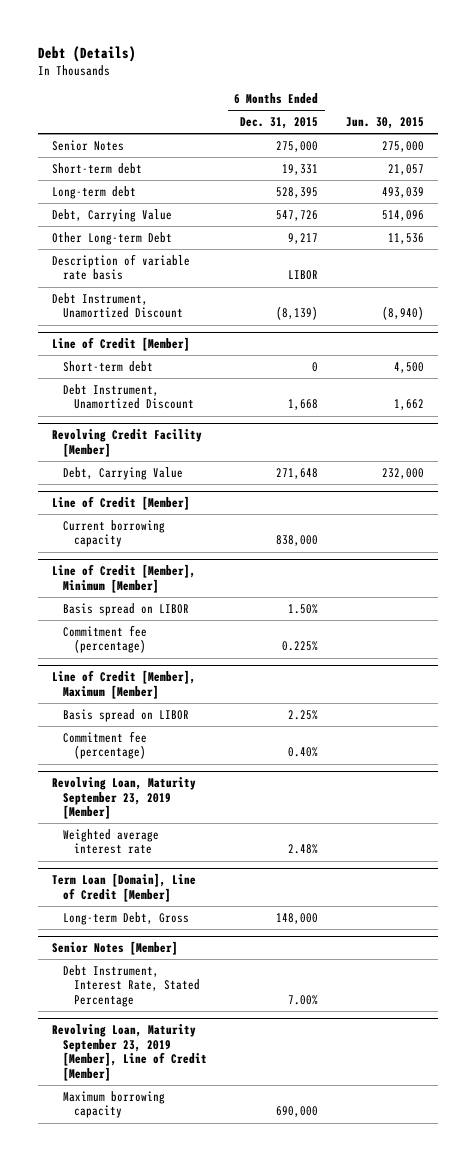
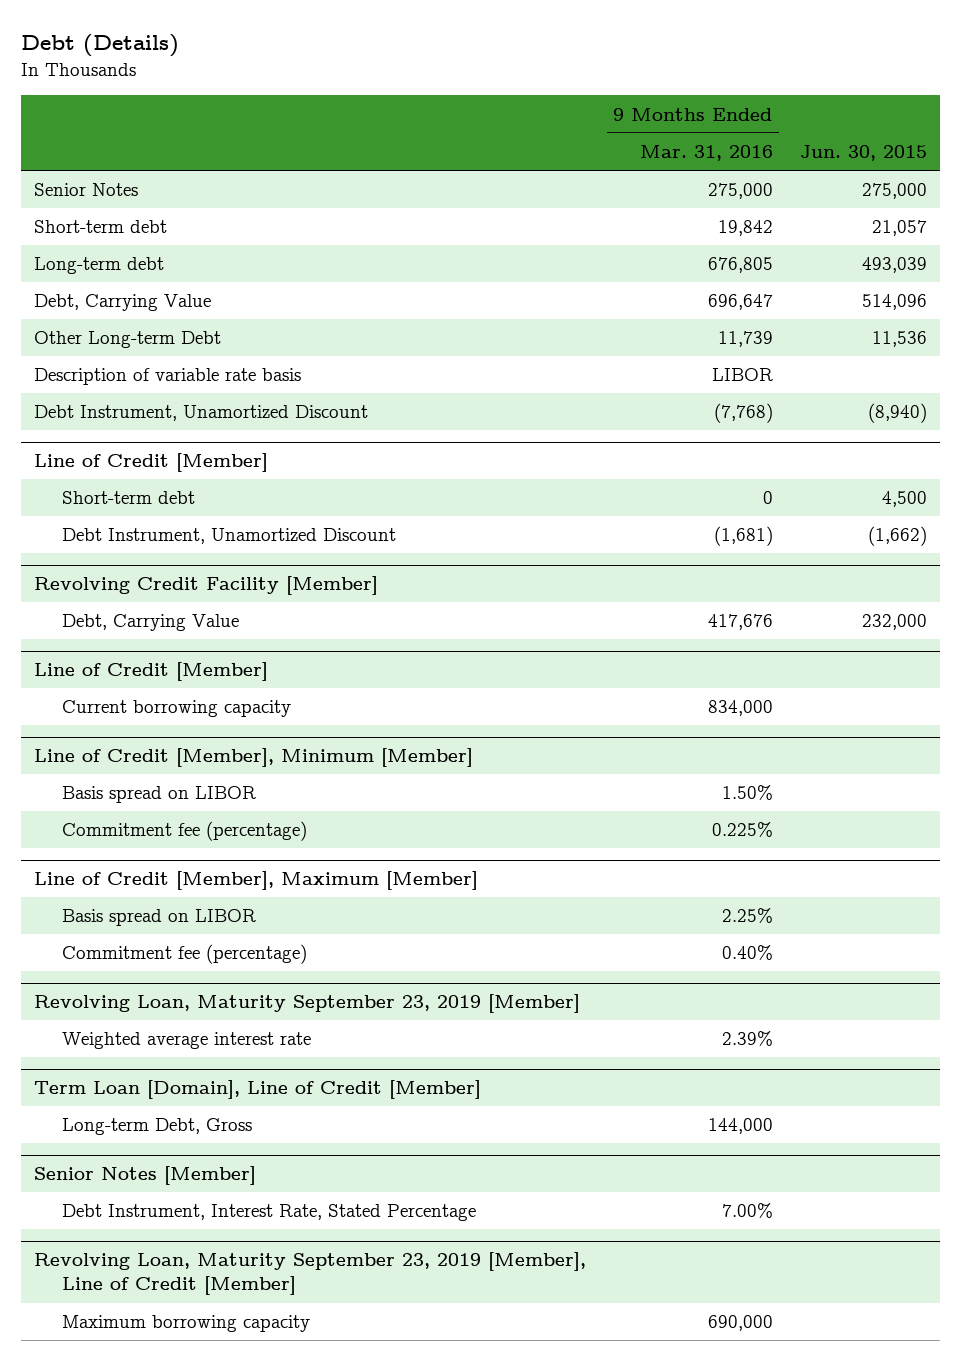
- | 6 Months Ended Dec. 31, 2015 | Jun. 30, 2015
+ | 9 Months Ended Mar. 31, 2016 | Jun. 30, 2015
@ Line of Credit [Member]
- Debt Instrument, Unamortized Discount | 1,668 | 1,662
+ Debt Instrument, Unamortized Discount | (1,681) | (1,662)

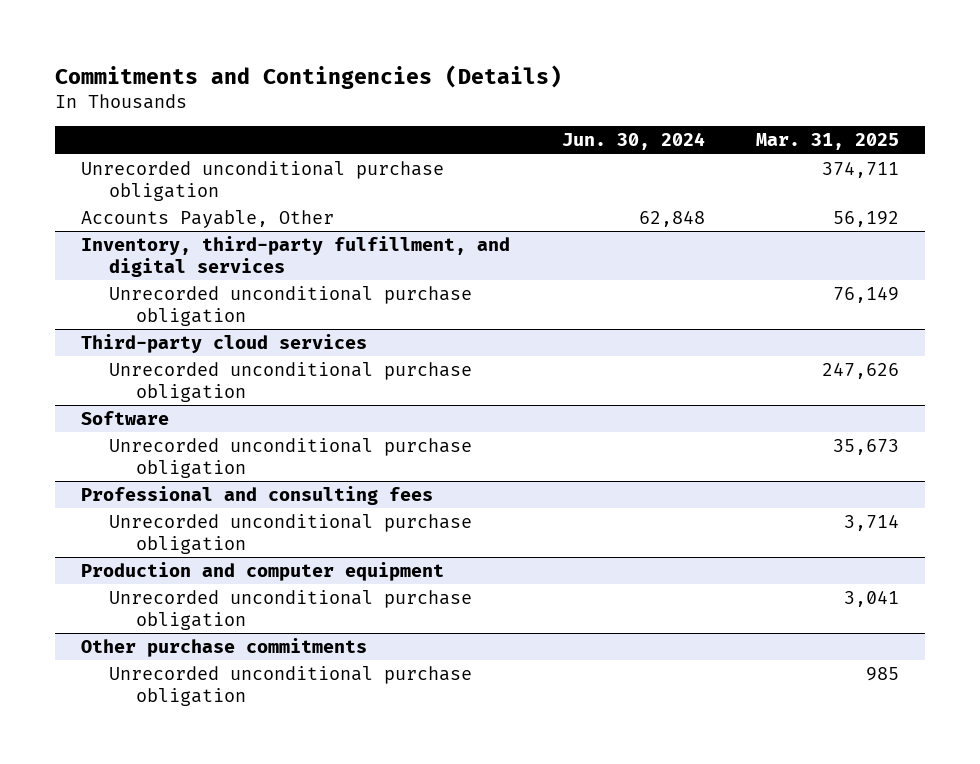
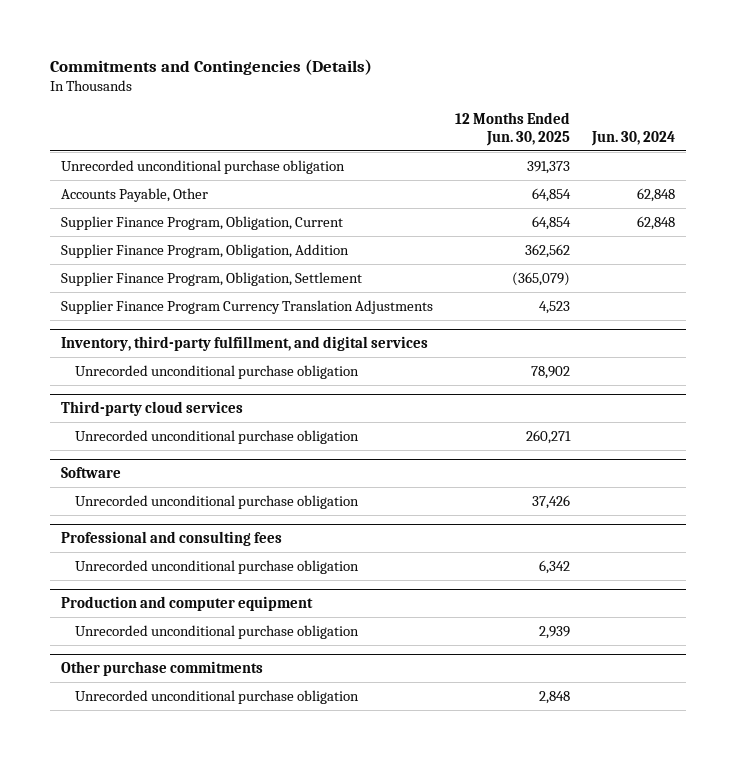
- | Jun. 30, 2024 | Mar. 31, 2025
+ | 12 Months Ended Jun. 30, 2025 | Jun. 30, 2024
+ Supplier Finance Program, Obligation, Current | 64,854 | 62,848
+ Supplier Finance Program, Obligation, Addition | 362,562 |
+ Supplier Finance Program, Obligation, Settlement | (365,079) |
+ Supplier Finance Program Currency Translation Adjustments | 4,523 |

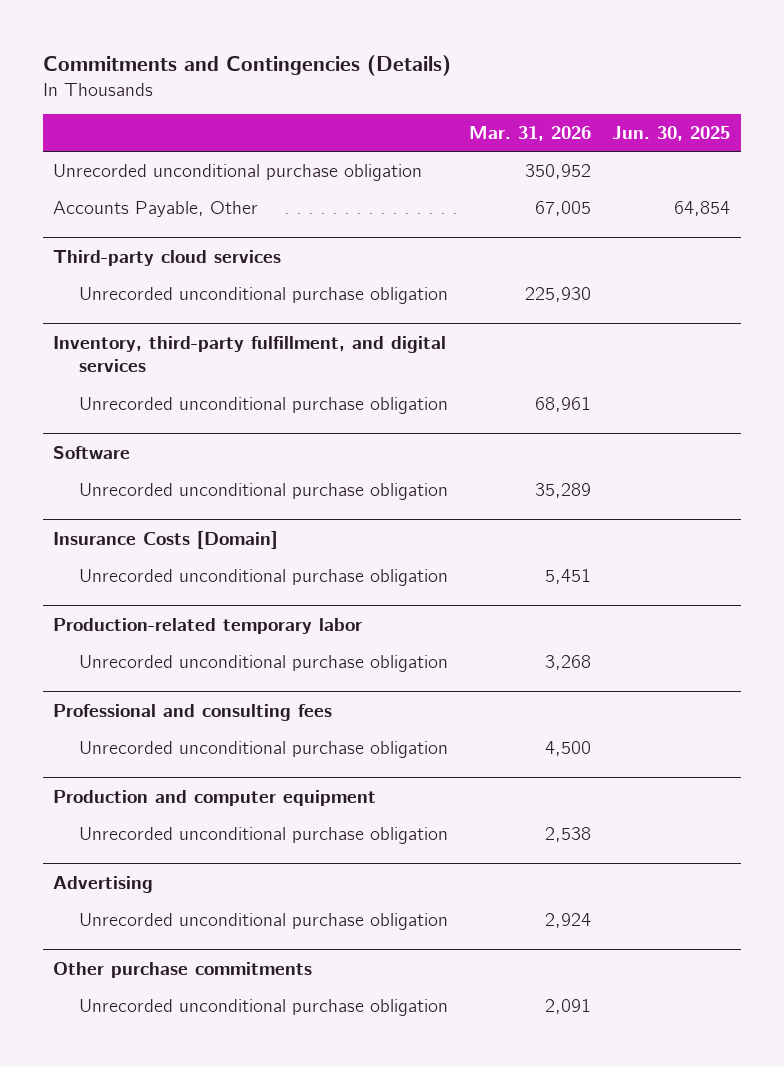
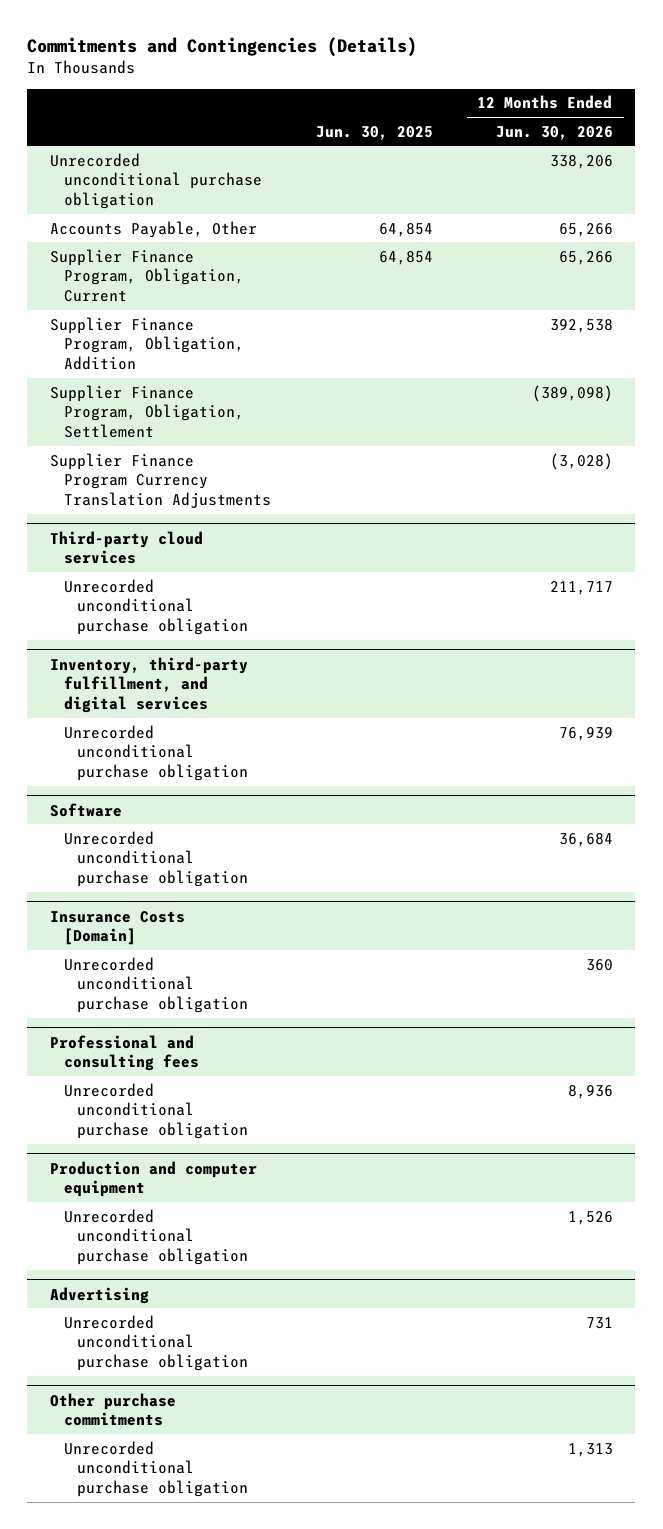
- | Mar. 31, 2026 | Jun. 30, 2025
+ | Jun. 30, 2025 | 12 Months Ended Jun. 30, 2026
+ Supplier Finance Program, Obligation, Current | 64,854 | 65,266
+ Supplier Finance Program, Obligation, Addition | | 392,538
+ Supplier Finance Program, Obligation, Settlement | | (389,098)
+ Supplier Finance Program Currency Translation Adjustments | | (3,028)
- Production-related temporary labor
- Unrecorded unconditional purchase obligation | 3,268 |

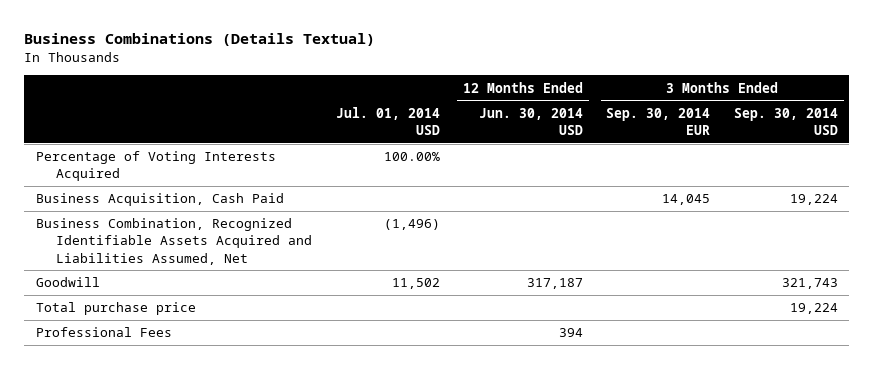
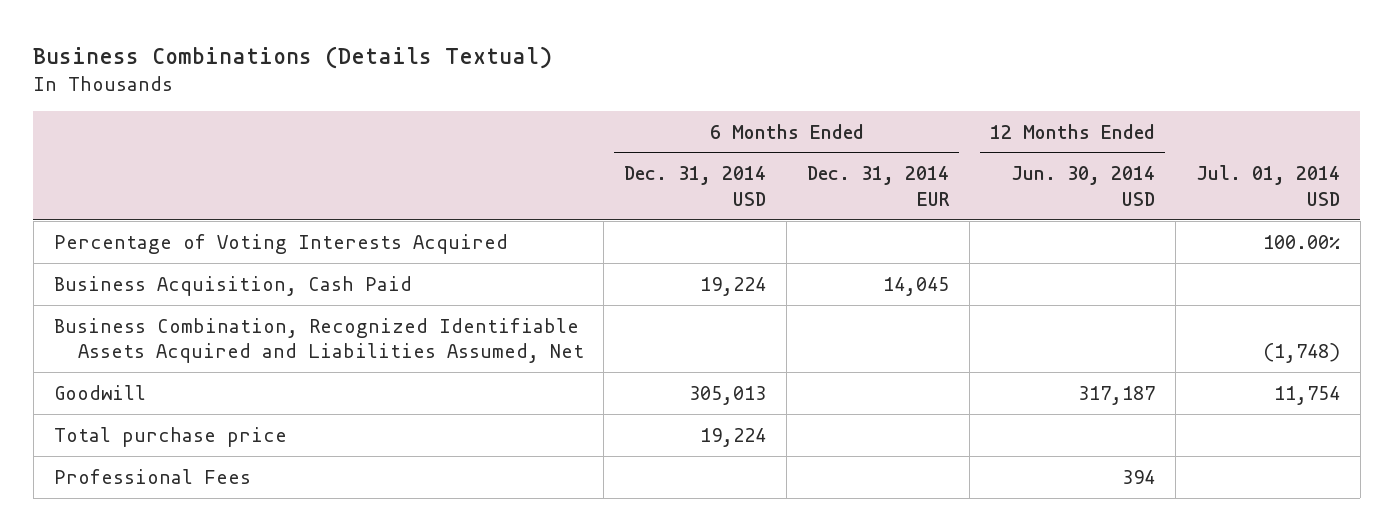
- | Jul. 01, 2014 USD | 12 Months Ended Jun. 30, 2014 USD | 3 Months Ended Sep. 30, 2014 EUR | 3 Months Ended Sep. 30, 2014 USD
+ | 6 Months Ended Dec. 31, 2014 USD | 6 Months Ended Dec. 31, 2014 EUR | 12 Months Ended Jun. 30, 2014 USD | Jul. 01, 2014 USD
- Business Combination, Recognized Identifiable Assets Acquired and Liabilities Assumed, Net | (1,496) | | |
- Goodwill | 11,502 | 317,187 | | 321,743
+ Business Combination, Recognized Identifiable Assets Acquired and Liabilities Assumed, Net | | | | (1,748)
+ Goodwill | 305,013 | | 317,187 | 11,754

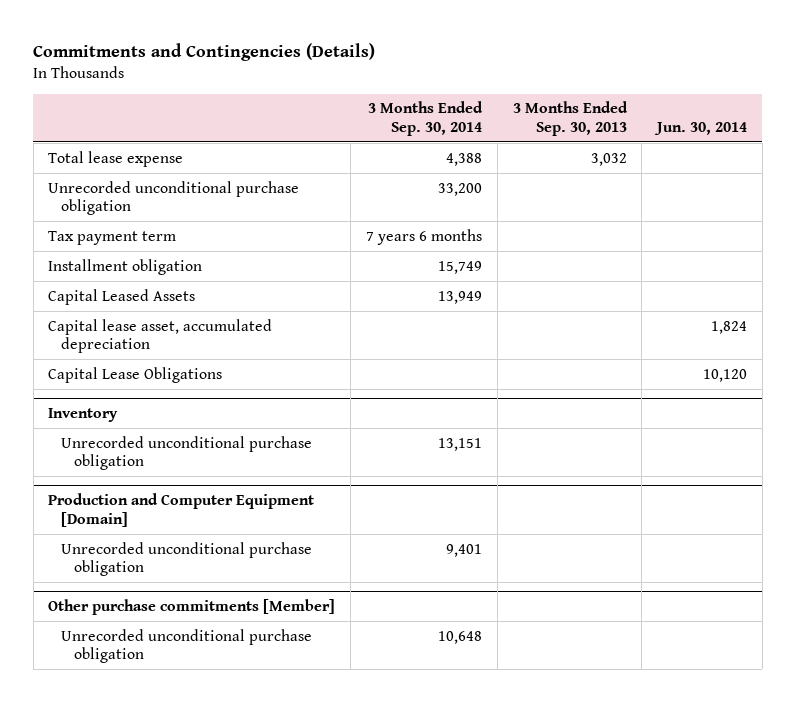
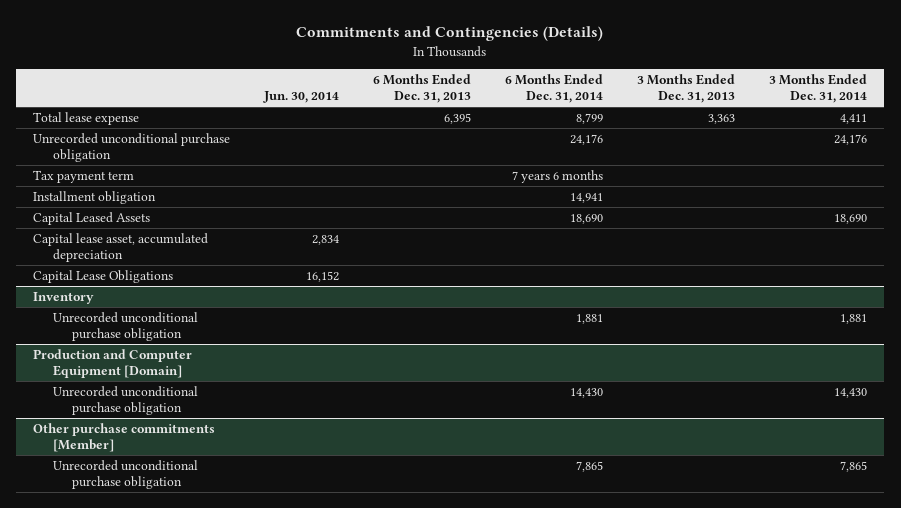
- | 3 Months Ended Sep. 30, 2014 | 3 Months Ended Sep. 30, 2013 | Jun. 30, 2014
+ | Jun. 30, 2014 | 6 Months Ended Dec. 31, 2013 | 6 Months Ended Dec. 31, 2014 | 3 Months Ended Dec. 31, 2013 | 3 Months Ended Dec. 31, 2014
- Capital lease asset, accumulated depreciation | | | 1,824
- Capital Lease Obligations | | | 10,120
+ Capital lease asset, accumulated depreciation | 2,834 | | | |
+ Capital Lease Obligations | 16,152 | | | |

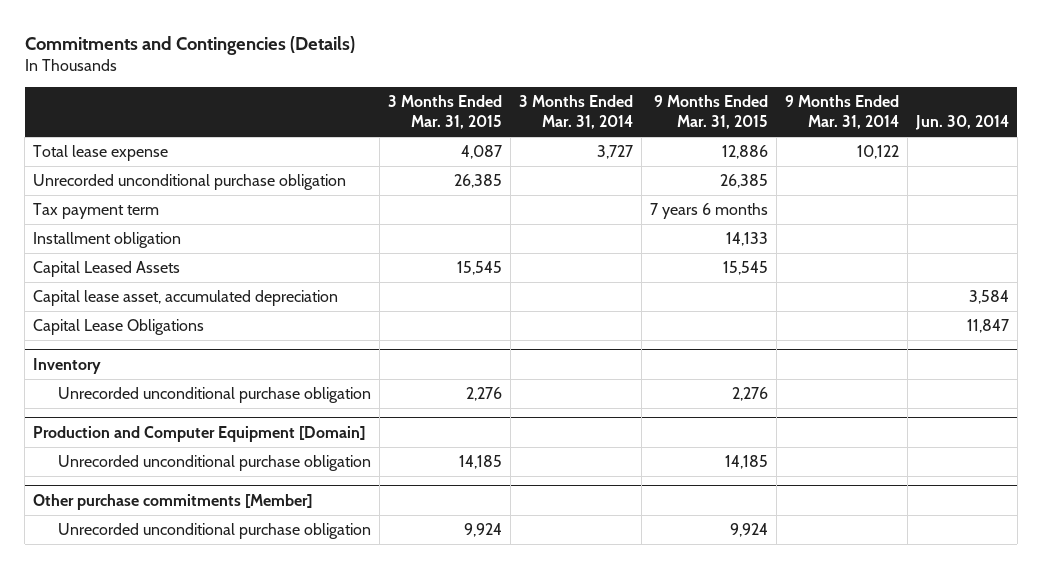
- | Jun. 30, 2014 | 6 Months Ended Dec. 31, 2013 | 6 Months Ended Dec. 31, 2014 | 3 Months Ended Dec. 31, 2013 | 3 Months Ended Dec. 31, 2014
+ | 3 Months Ended Mar. 31, 2015 | 3 Months Ended Mar. 31, 2014 | 9 Months Ended Mar. 31, 2015 | 9 Months Ended Mar. 31, 2014 | Jun. 30, 2014
- Capital lease asset, accumulated depreciation | 2,834 | | | |
- Capital Lease Obligations | 16,152 | | | |
+ Capital lease asset, accumulated depreciation | | | | | 3,584
+ Capital Lease Obligations | | | | | 11,847

